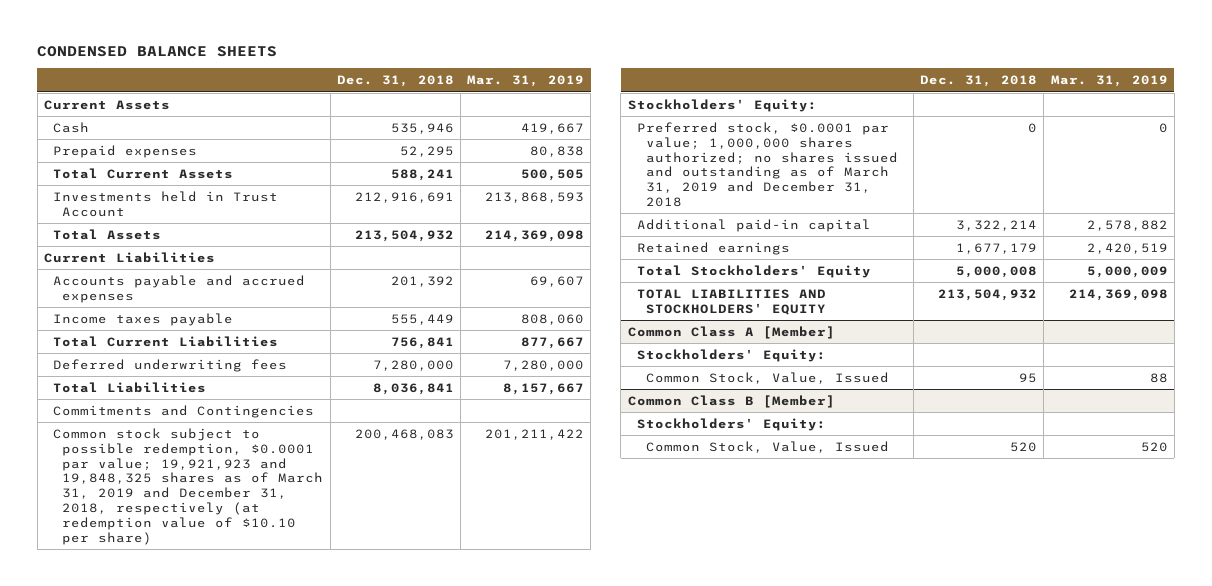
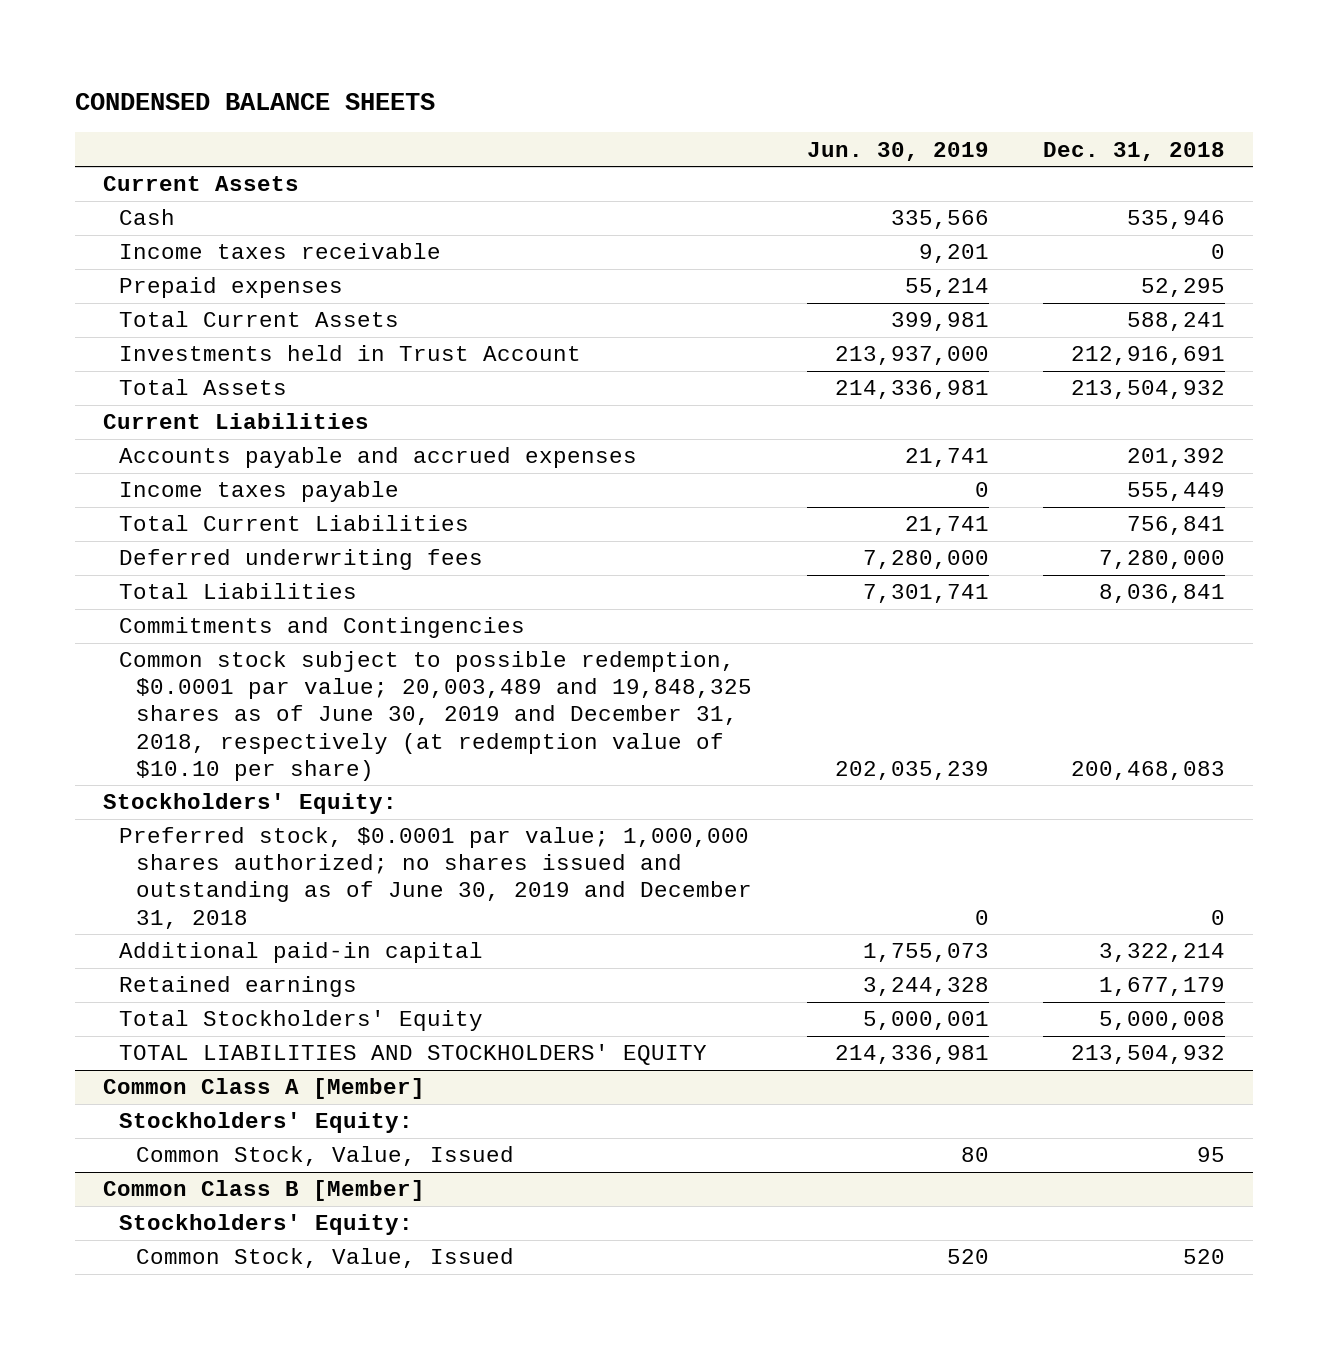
- | Dec. 31, 2018 | Mar. 31, 2019
+ | Jun. 30, 2019 | Dec. 31, 2018
+ Income taxes receivable | 9,201 | 0
- Common stock subject to possible redemption, $0.0001 par value; 19,921,923 and 19,848,325 shares as of March 31, 2019 and December 31, 2018, respectively (at redemption value of $10.10 per share) | 200,468,083 | 201,211,422
+ Common stock subject to possible redemption, $0.0001 par value; 20,003,489 and 19,848,325 shares as of June 30, 2019 and December 31, 2018, respectively (at redemption value of $10.10 per share) | 202,035,239 | 200,468,083
- Preferred stock, $0.0001 par value; 1,000,000 shares authorized; no shares issued and outstanding as of March 31, 2019 and December 31, 2018 | 0 | 0
+ Preferred stock, $0.0001 par value; 1,000,000 shares authorized; no shares issued and outstanding as of June 30, 2019 and December 31, 2018 | 0 | 0

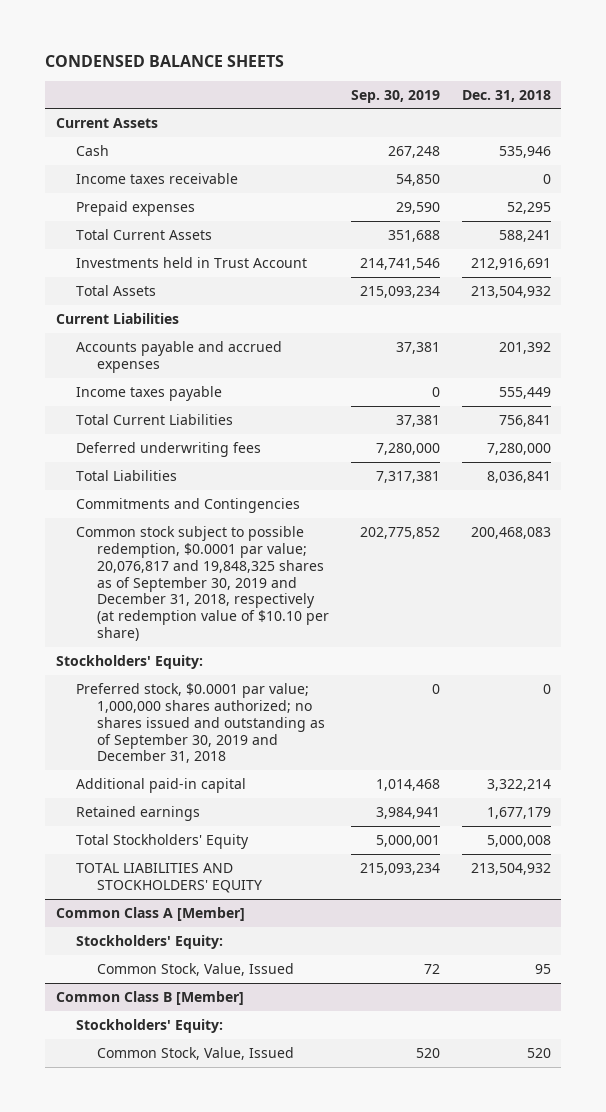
- | Jun. 30, 2019 | Dec. 31, 2018
+ | Sep. 30, 2019 | Dec. 31, 2018
- Common stock subject to possible redemption, $0.0001 par value; 20,003,489 and 19,848,325 shares as of June 30, 2019 and December 31, 2018, respectively (at redemption value of $10.10 per share) | 202,035,239 | 200,468,083
+ Common stock subject to possible redemption, $0.0001 par value; 20,076,817 and 19,848,325 shares as of September 30, 2019 and December 31, 2018, respectively (at redemption value of $10.10 per share) | 202,775,852 | 200,468,083
- Preferred stock, $0.0001 par value; 1,000,000 shares authorized; no shares issued and outstanding as of June 30, 2019 and December 31, 2018 | 0 | 0
+ Preferred stock, $0.0001 par value; 1,000,000 shares authorized; no shares issued and outstanding as of September 30, 2019 and December 31, 2018 | 0 | 0

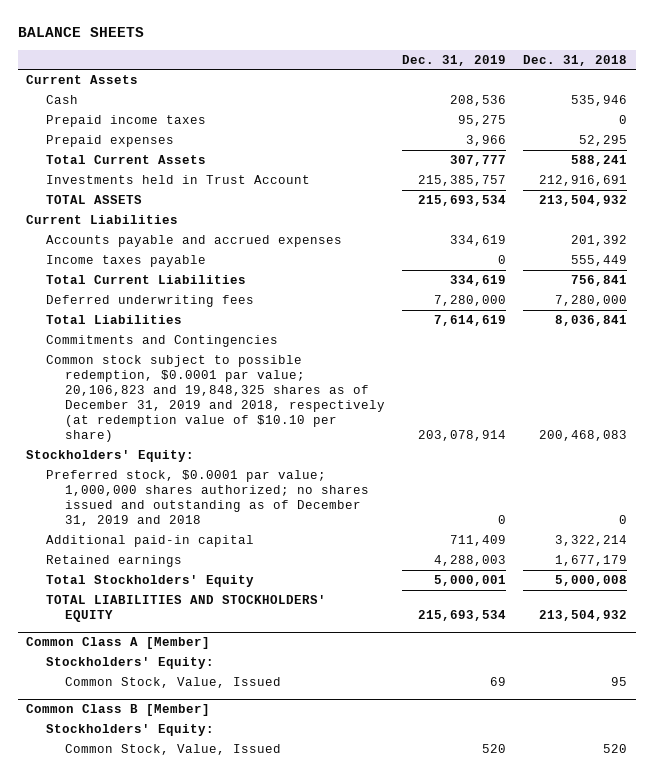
- CONDENSED BALANCE SHEETS
+ BALANCE SHEETS
- | Sep. 30, 2019 | Dec. 31, 2018
+ | Dec. 31, 2019 | Dec. 31, 2018
- Income taxes receivable | 54,850 | 0
+ Prepaid income taxes | 95,275 | 0
- Total Assets | 215,093,234 | 213,504,932
+ TOTAL ASSETS | 215,693,534 | 213,504,932
- Common stock subject to possible redemption, $0.0001 par value; 20,076,817 and 19,848,325 shares as of September 30, 2019 and December 31, 2018, respectively (at redemption value of $10.10 per share) | 202,775,852 | 200,468,083
+ Common stock subject to possible redemption, $0.0001 par value; 20,106,823 and 19,848,325 shares as of December 31, 2019 and 2018, respectively (at redemption value of $10.10 per share) | 203,078,914 | 200,468,083
- Preferred stock, $0.0001 par value; 1,000,000 shares authorized; no shares issued and outstanding as of September 30, 2019 and December 31, 2018 | 0 | 0
+ Preferred stock, $0.0001 par value; 1,000,000 shares authorized; no shares issued and outstanding as of December 31, 2019 and 2018 | 0 | 0

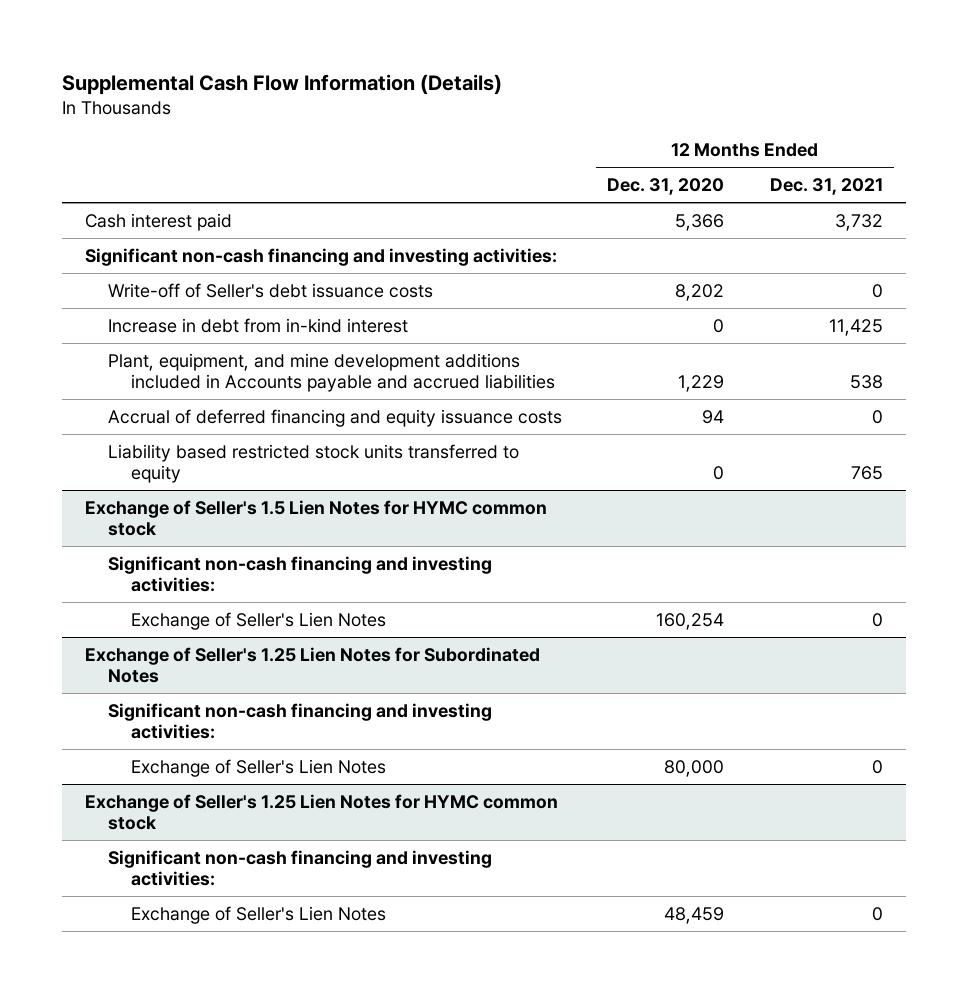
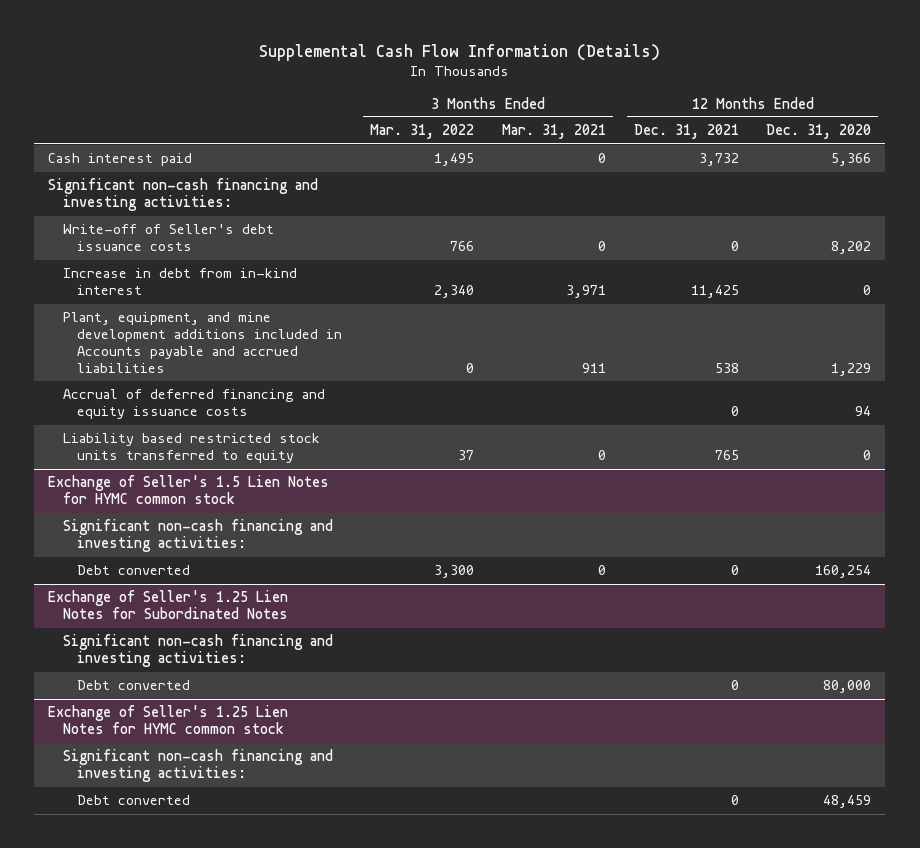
- | 12 Months Ended Dec. 31, 2020 | 12 Months Ended Dec. 31, 2021
+ | 3 Months Ended Mar. 31, 2022 | 3 Months Ended Mar. 31, 2021 | 12 Months Ended Dec. 31, 2021 | 12 Months Ended Dec. 31, 2020
@ Exchange of Seller's 1.5 Lien Notes for HYMC common stock
- Exchange of Seller's Lien Notes | 160,254 | 0
+ Debt converted | 3,300 | 0 | 0 | 160,254
@ Exchange of Seller's 1.25 Lien Notes for Subordinated Notes
- Exchange of Seller's Lien Notes | 80,000 | 0
+ Debt converted | | | 0 | 80,000
@ Exchange of Seller's 1.25 Lien Notes for HYMC common stock
- Exchange of Seller's Lien Notes | 48,459 | 0
+ Debt converted | | | 0 | 48,459

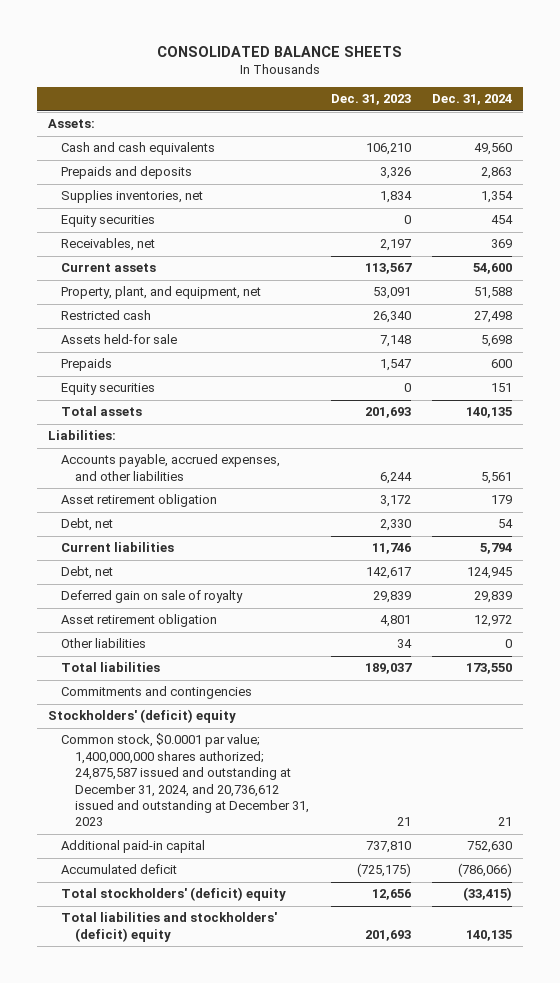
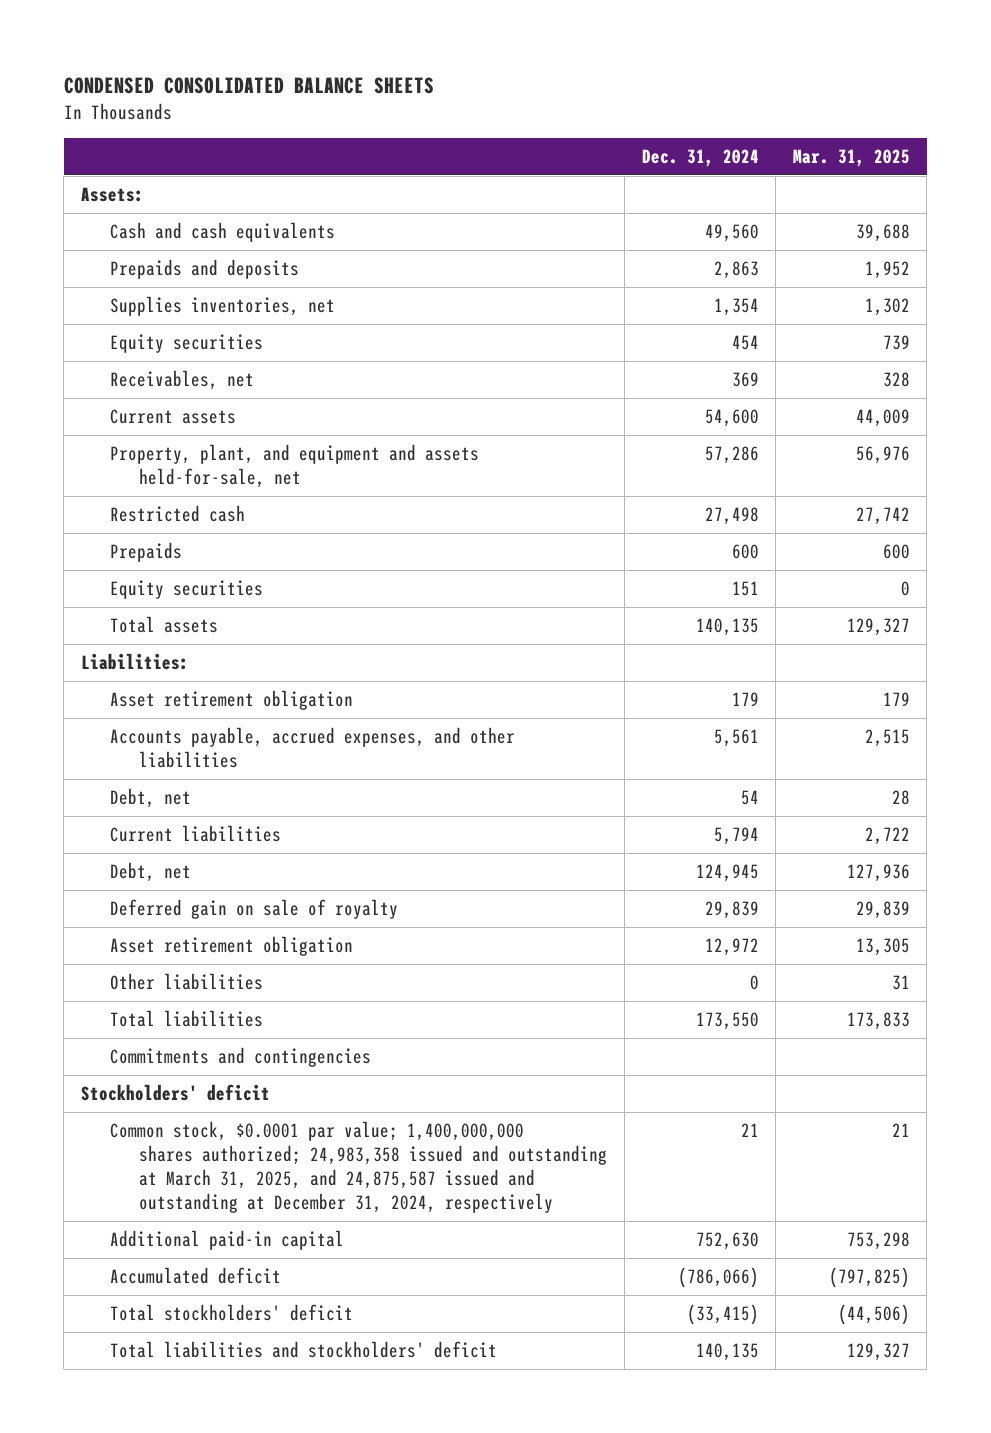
- CONSOLIDATED BALANCE SHEETS
+ CONDENSED CONSOLIDATED BALANCE SHEETS
- | Dec. 31, 2023 | Dec. 31, 2024
+ | Dec. 31, 2024 | Mar. 31, 2025
- Property, plant, and equipment, net | 53,091 | 51,588
+ Property, plant, and equipment and assets held-for-sale, net | 57,286 | 56,976
- Assets held-for sale | 7,148 | 5,698
moved down: Accounts payable, accrued expenses, and other liabilities | 5,561 | 2,515
- Stockholders' (deficit) equity
- Common stock, $0.0001 par value; 1,400,000,000 shares authorized; 24,875,587 issued and outstanding at December 31, 2024, and 20,736,612 issued and outstanding at December 31, 2023 | 21 | 21
+ Stockholders' deficit
+ Common stock, $0.0001 par value; 1,400,000,000 shares authorized; 24,983,358 issued and outstanding at March 31, 2025, and 24,875,587 issued and outstanding at December 31, 2024, respectively | 21 | 21
- Total stockholders' (deficit) equity | 12,656 | (33,415)
- Total liabilities and stockholders' (deficit) equity | 201,693 | 140,135
+ Total stockholders' deficit | (33,415) | (44,506)
+ Total liabilities and stockholders' deficit | 140,135 | 129,327

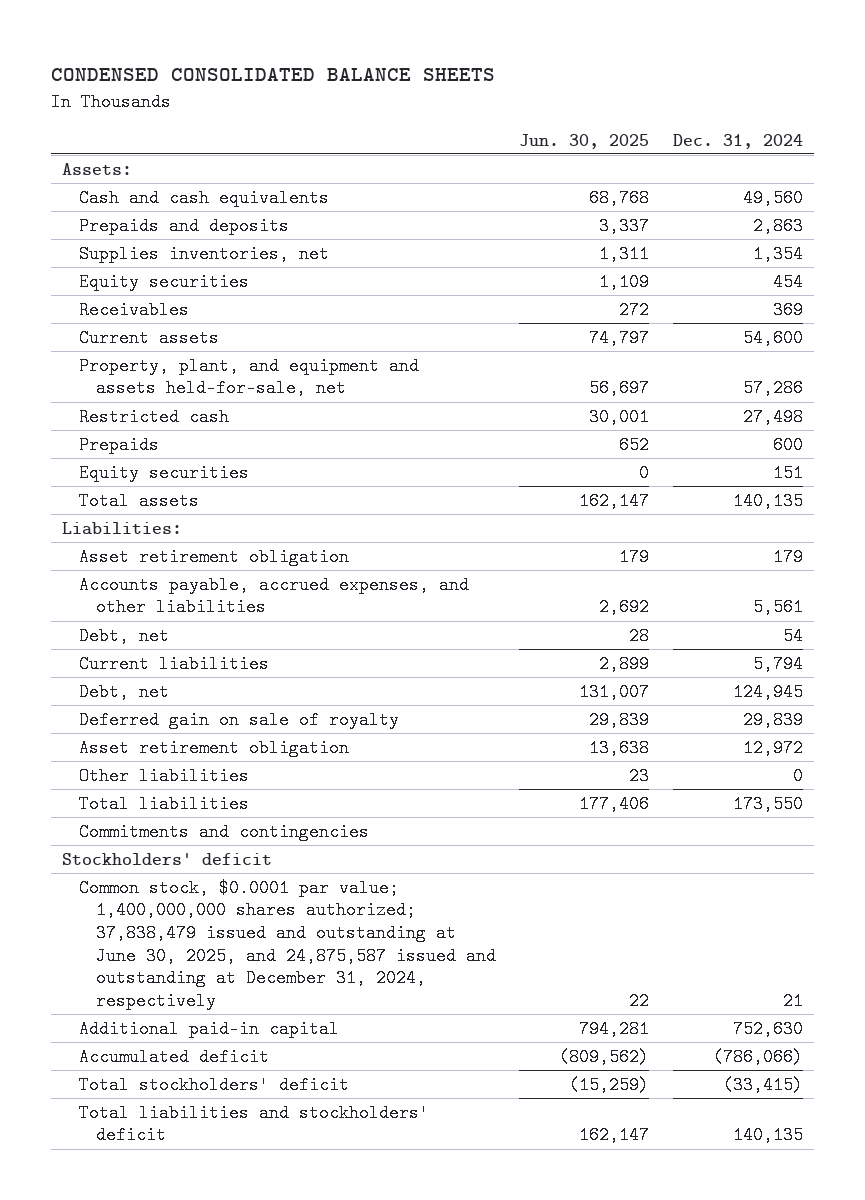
- | Dec. 31, 2024 | Mar. 31, 2025
+ | Jun. 30, 2025 | Dec. 31, 2024
- Receivables, net | 369 | 328
+ Receivables | 272 | 369
- Common stock, $0.0001 par value; 1,400,000,000 shares authorized; 24,983,358 issued and outstanding at March 31, 2025, and 24,875,587 issued and outstanding at December 31, 2024, respectively | 21 | 21
+ Common stock, $0.0001 par value; 1,400,000,000 shares authorized; 37,838,479 issued and outstanding at June 30, 2025, and 24,875,587 issued and outstanding at December 31, 2024, respectively | 22 | 21

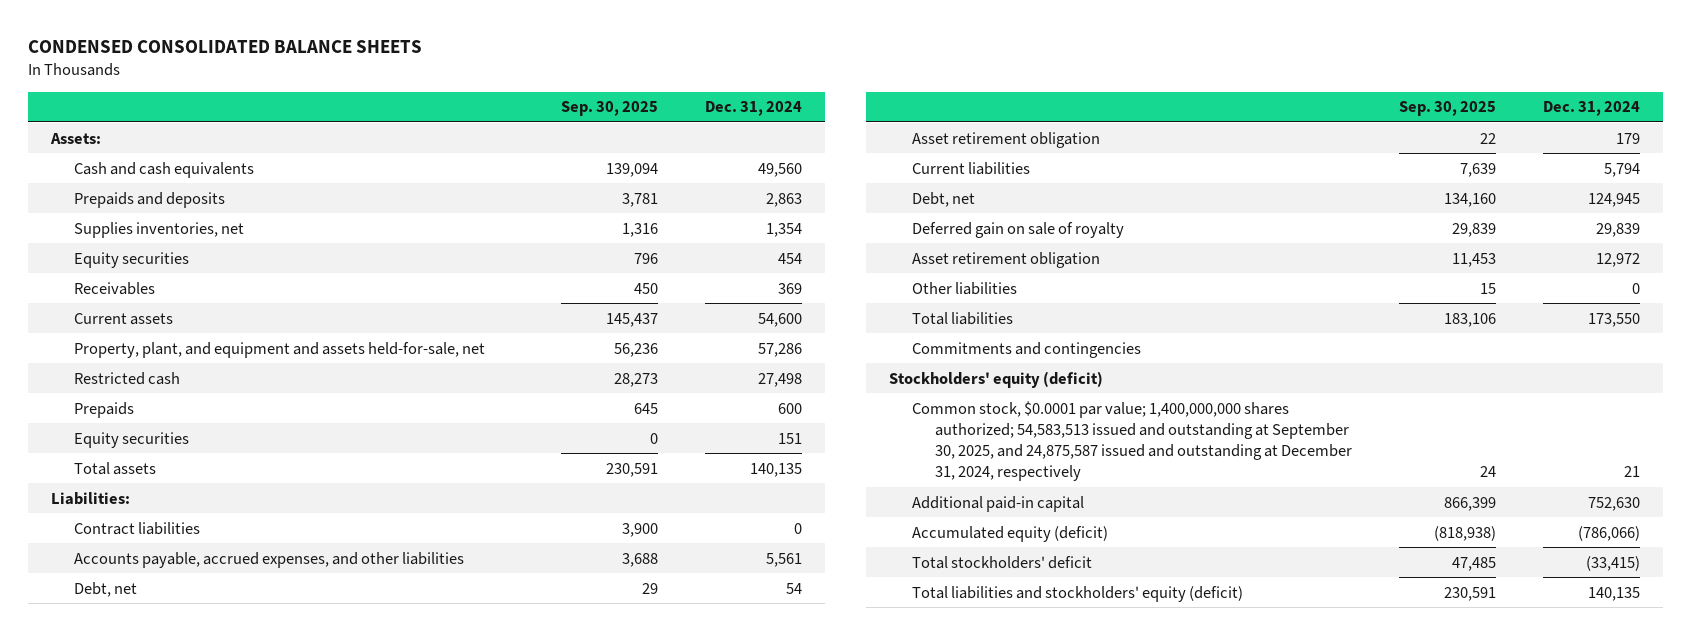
- | Jun. 30, 2025 | Dec. 31, 2024
+ | Sep. 30, 2025 | Dec. 31, 2024
+ Contract liabilities | 3,900 | 0
moved down: Asset retirement obligation | 22 | 179
- Stockholders' deficit
- Common stock, $0.0001 par value; 1,400,000,000 shares authorized; 37,838,479 issued and outstanding at June 30, 2025, and 24,875,587 issued and outstanding at December 31, 2024, respectively | 22 | 21
+ Stockholders' equity (deficit)
+ Common stock, $0.0001 par value; 1,400,000,000 shares authorized; 54,583,513 issued and outstanding at September 30, 2025, and 24,875,587 issued and outstanding at December 31, 2024, respectively | 24 | 21
- Accumulated deficit | (809,562) | (786,066)
+ Accumulated equity (deficit) | (818,938) | (786,066)
- Total liabilities and stockholders' deficit | 162,147 | 140,135
+ Total liabilities and stockholders' equity (deficit) | 230,591 | 140,135

